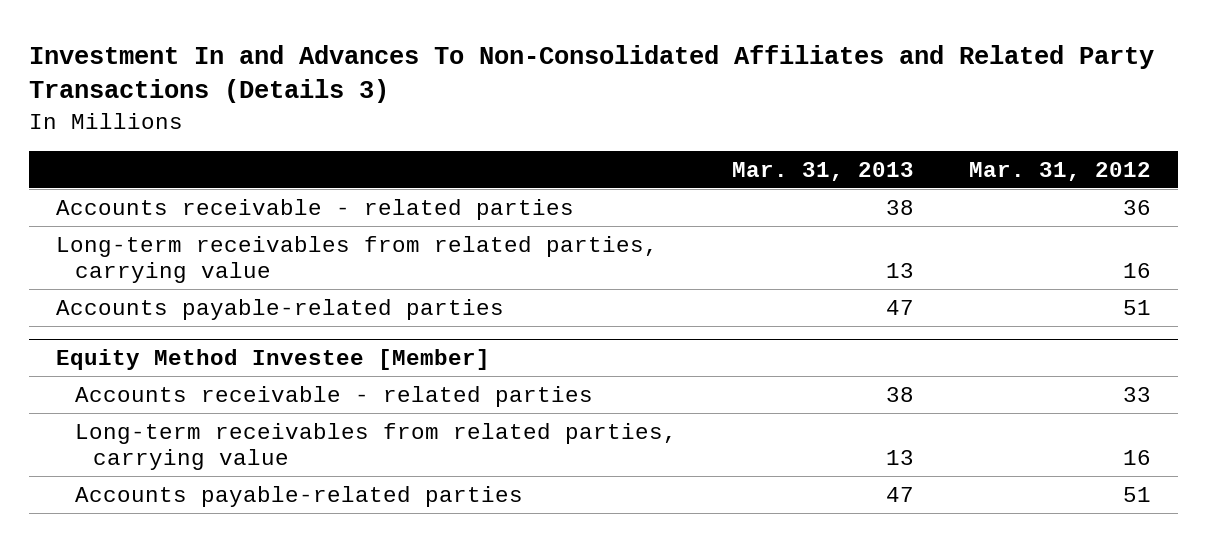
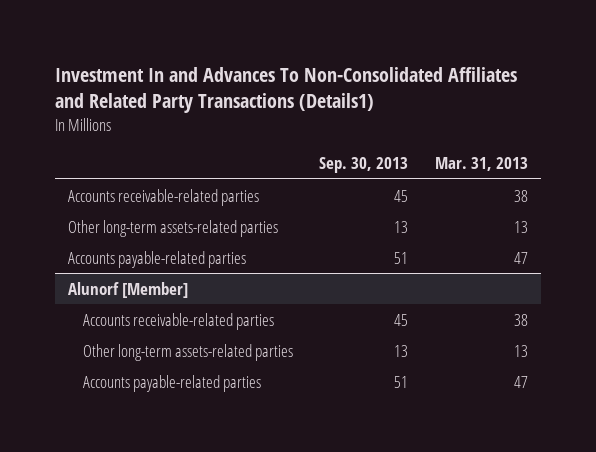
- Investment In and Advances To Non-Consolidated Affiliates and Related Party Transactions (Details 3)
+ Investment In and Advances To Non-Consolidated Affiliates and Related Party Transactions (Details1)
- | Mar. 31, 2013 | Mar. 31, 2012
+ | Sep. 30, 2013 | Mar. 31, 2013
- Accounts receivable - related parties | 38 | 36
- Long-term receivables from related parties, carrying value | 13 | 16
+ Accounts receivable-related parties | 45 | 38
+ Other long-term assets-related parties | 13 | 13
- Equity Method Investee [Member]
- Accounts receivable - related parties | 38 | 33
- Long-term receivables from related parties, carrying value | 13 | 16
+ Alunorf [Member]
+ Accounts receivable-related parties | 45 | 38
+ Other long-term assets-related parties | 13 | 13

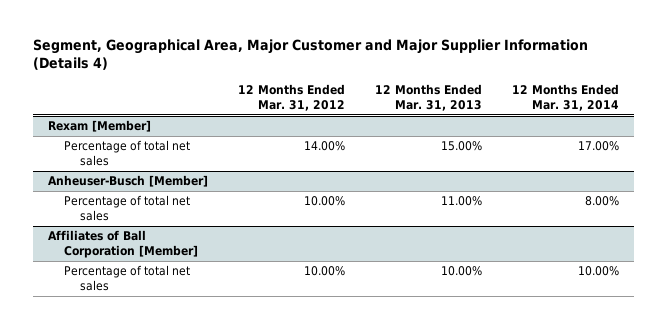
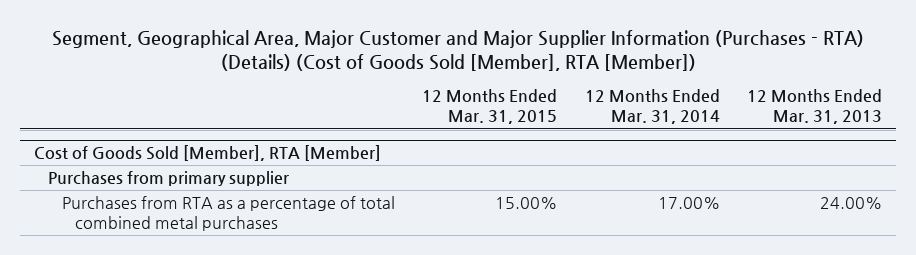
- Segment, Geographical Area, Major Customer and Major Supplier Information (Details 4)
+ Segment, Geographical Area, Major Customer and Major Supplier Information (Purchases - RTA) (Details) (Cost of Goods Sold [Member], RTA [Member])
- | 12 Months Ended Mar. 31, 2012 | 12 Months Ended Mar. 31, 2013 | 12 Months Ended Mar. 31, 2014
+ | 12 Months Ended Mar. 31, 2015 | 12 Months Ended Mar. 31, 2014 | 12 Months Ended Mar. 31, 2013
- Rexam [Member]
- Percentage of total net sales | 14.00% | 15.00% | 17.00%
- Anheuser-Busch [Member]
- Percentage of total net sales | 10.00% | 11.00% | 8.00%
- Affiliates of Ball Corporation [Member]
- Percentage of total net sales | 10.00% | 10.00% | 10.00%
+ Cost of Goods Sold [Member], RTA [Member]
+ Purchases from primary supplier
+ Purchases from RTA as a percentage of total combined metal purchases | 15.00% | 17.00% | 24.00%

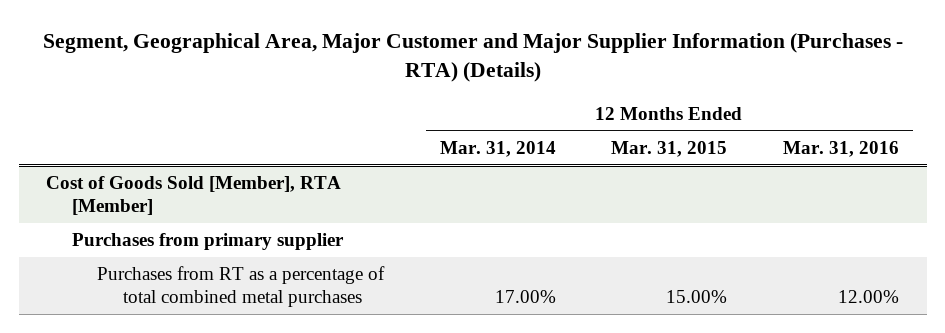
- Segment, Geographical Area, Major Customer and Major Supplier Information (Purchases - RTA) (Details) (Cost of Goods Sold [Member], RTA [Member])
+ Segment, Geographical Area, Major Customer and Major Supplier Information (Purchases - RTA) (Details)
- | 12 Months Ended Mar. 31, 2015 | 12 Months Ended Mar. 31, 2014 | 12 Months Ended Mar. 31, 2013
+ | 12 Months Ended Mar. 31, 2014 | 12 Months Ended Mar. 31, 2015 | 12 Months Ended Mar. 31, 2016
@ Cost of Goods Sold [Member], RTA [Member]
- Purchases from RTA as a percentage of total combined metal purchases | 15.00% | 17.00% | 24.00%
+ Purchases from RT as a percentage of total combined metal purchases | 17.00% | 15.00% | 12.00%

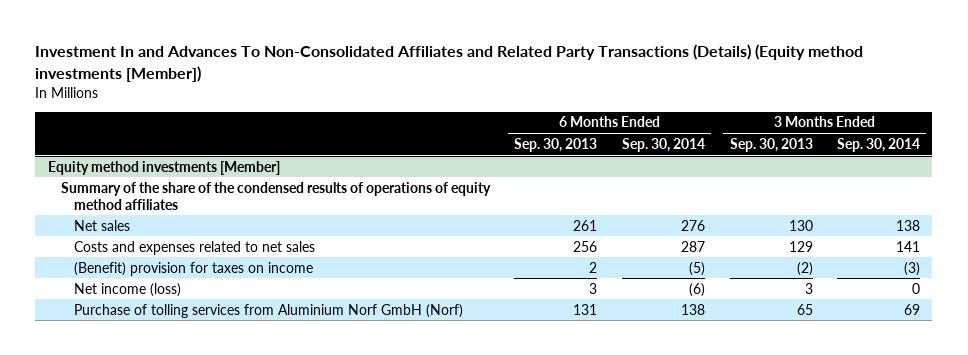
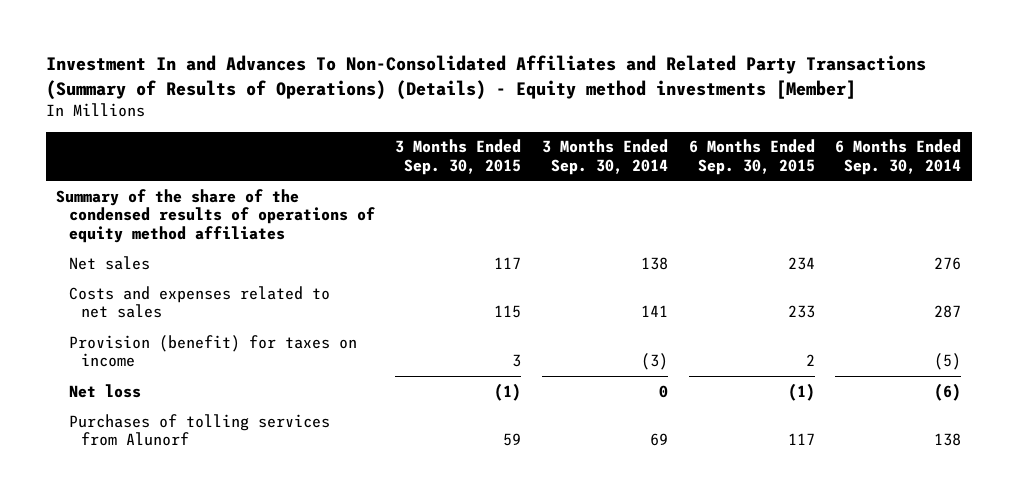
- Investment In and Advances To Non-Consolidated Affiliates and Related Party Transactions (Details) (Equity method investments [Member])
+ Investment In and Advances To Non-Consolidated Affiliates and Related Party Transactions (Summary of Results of Operations) (Details) - Equity method investments [Member]
- | 6 Months Ended Sep. 30, 2013 | 6 Months Ended Sep. 30, 2014 | 3 Months Ended Sep. 30, 2013 | 3 Months Ended Sep. 30, 2014
+ | 3 Months Ended Sep. 30, 2015 | 3 Months Ended Sep. 30, 2014 | 6 Months Ended Sep. 30, 2015 | 6 Months Ended Sep. 30, 2014
- Equity method investments [Member]
- (Benefit) provision for taxes on income | 2 | (5) | (2) | (3)
- Net income (loss) | 3 | (6) | 3 | 0
- Purchase of tolling services from Aluminium Norf GmbH (Norf) | 131 | 138 | 65 | 69
+ Provision (benefit) for taxes on income | 3 | (3) | 2 | (5)
+ Net loss | (1) | 0 | (1) | (6)
+ Purchases of tolling services from Alunorf | 59 | 69 | 117 | 138

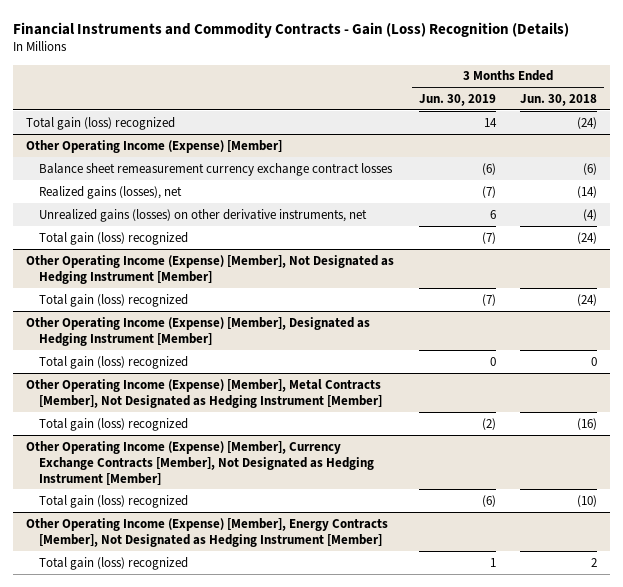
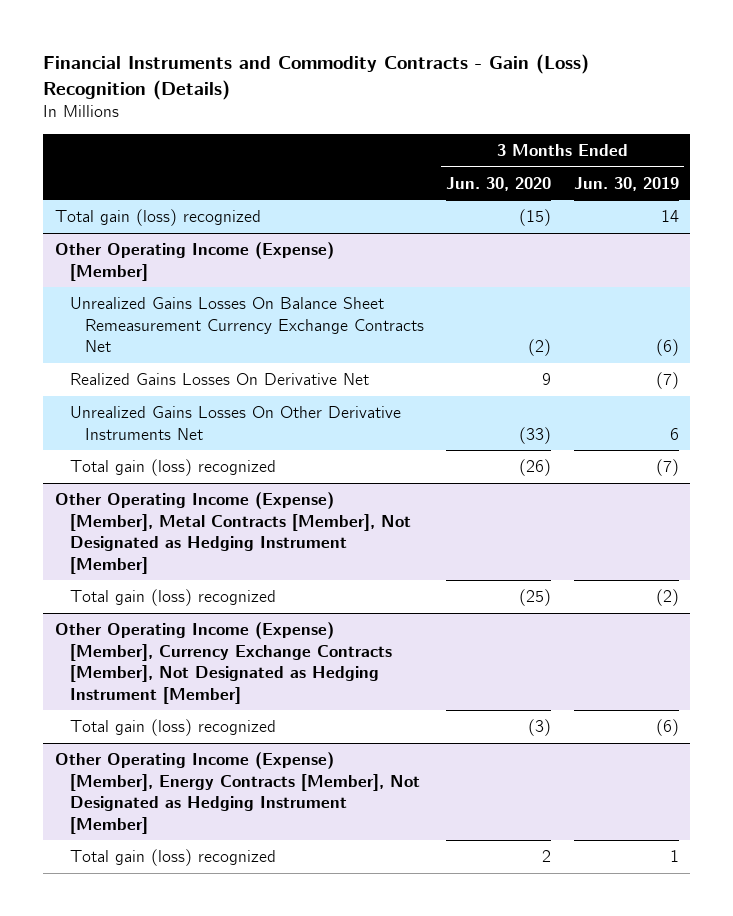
- | 3 Months Ended Jun. 30, 2019 | 3 Months Ended Jun. 30, 2018
+ | 3 Months Ended Jun. 30, 2020 | 3 Months Ended Jun. 30, 2019
@ Other Operating Income (Expense) [Member]
- Balance sheet remeasurement currency exchange contract losses | (6) | (6)
- Realized gains (losses), net | (7) | (14)
- Unrealized gains (losses) on other derivative instruments, net | 6 | (4)
- Total gain (loss) recognized | (7) | (24)
- Other Operating Income (Expense) [Member], Not Designated as Hedging Instrument [Member]
@ Other Operating Income (Expense) [Member]
+ Unrealized Gains Losses On Balance Sheet Remeasurement Currency Exchange Contracts Net | (2) | (6)
+ Realized Gains Losses On Derivative Net | 9 | (7)
+ Unrealized Gains Losses On Other Derivative Instruments Net | (33) | 6
- Other Operating Income (Expense) [Member], Designated as Hedging Instrument [Member]
- Total gain (loss) recognized | 0 | 0

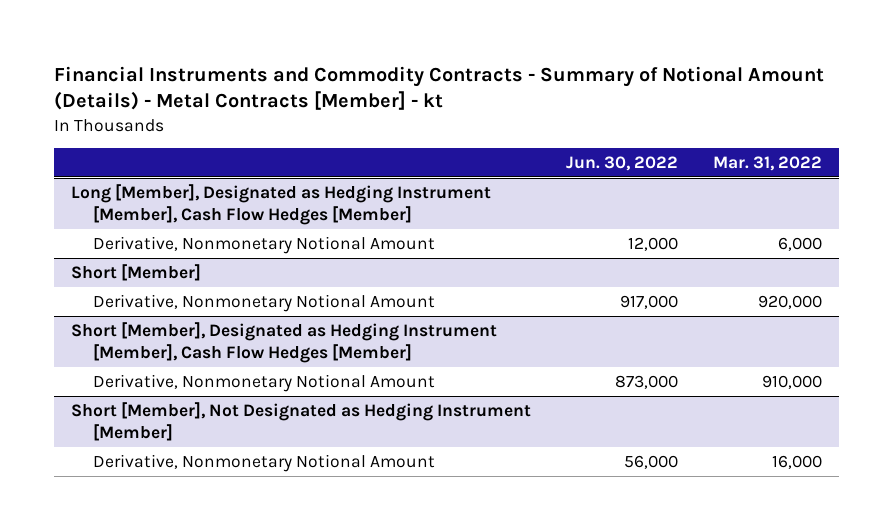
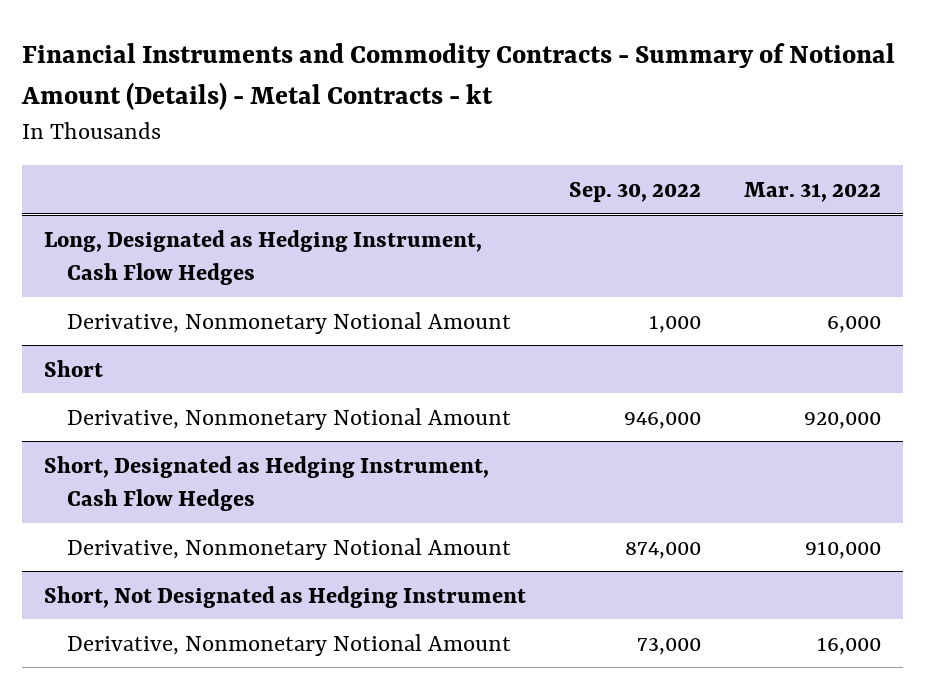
- Financial Instruments and Commodity Contracts - Summary of Notional Amount (Details) - Metal Contracts [Member] - kt
+ Financial Instruments and Commodity Contracts - Summary of Notional Amount (Details) - Metal Contracts - kt
- | Jun. 30, 2022 | Mar. 31, 2022
+ | Sep. 30, 2022 | Mar. 31, 2022
- Long [Member], Designated as Hedging Instrument [Member], Cash Flow Hedges [Member]
+ Long, Designated as Hedging Instrument, Cash Flow Hedges
- Short [Member]
+ Short
- Short [Member], Designated as Hedging Instrument [Member], Cash Flow Hedges [Member]
+ Short, Designated as Hedging Instrument, Cash Flow Hedges
- Short [Member], Not Designated as Hedging Instrument [Member]
+ Short, Not Designated as Hedging Instrument

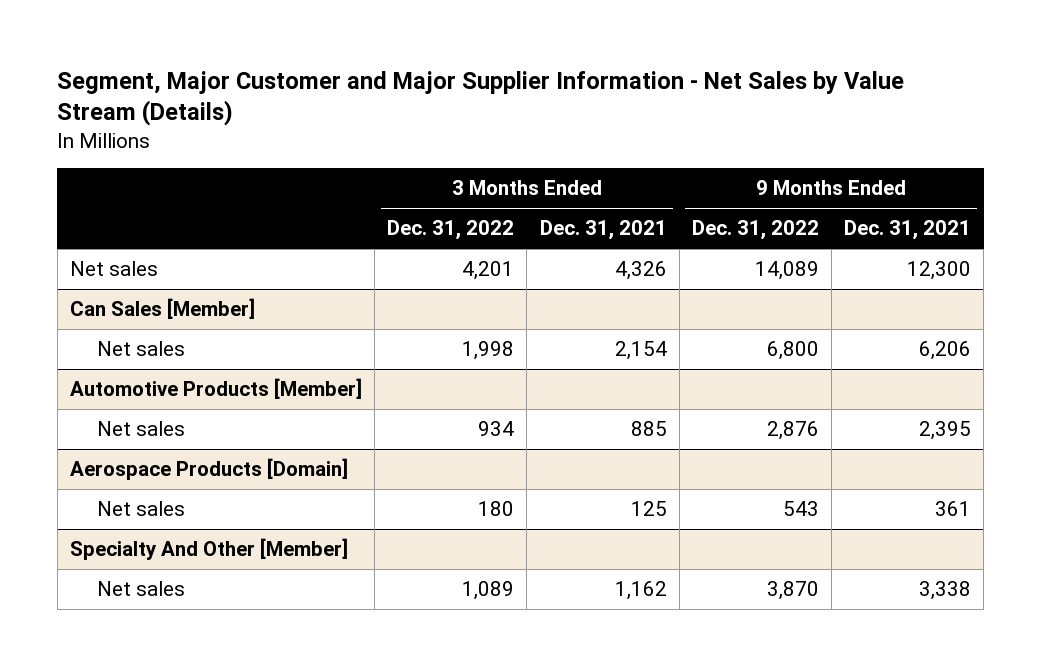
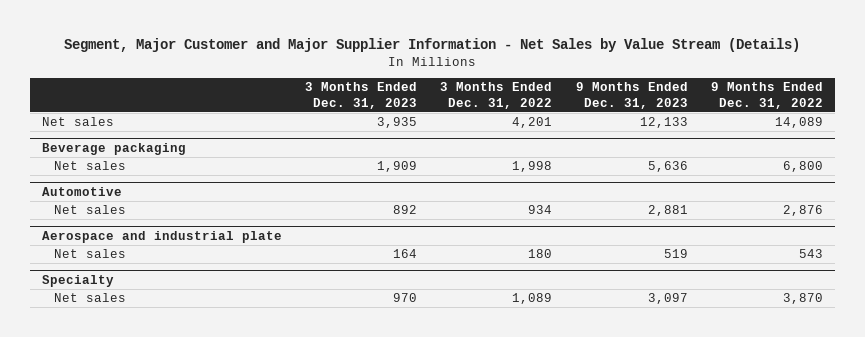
- | 3 Months Ended Dec. 31, 2022 | 3 Months Ended Dec. 31, 2021 | 9 Months Ended Dec. 31, 2022 | 9 Months Ended Dec. 31, 2021
+ | 3 Months Ended Dec. 31, 2023 | 3 Months Ended Dec. 31, 2022 | 9 Months Ended Dec. 31, 2023 | 9 Months Ended Dec. 31, 2022
- Can Sales [Member]
+ Beverage packaging
- Automotive Products [Member]
+ Automotive
- Aerospace Products [Domain]
+ Aerospace and industrial plate
- Specialty And Other [Member]
+ Specialty

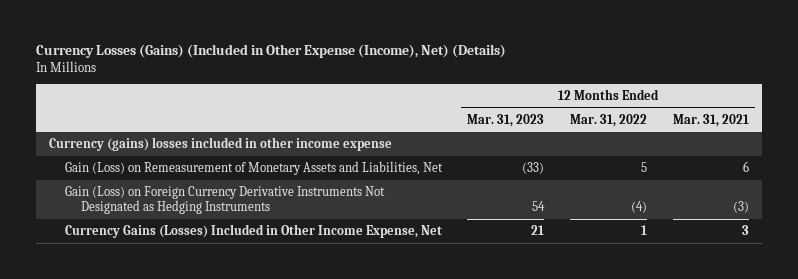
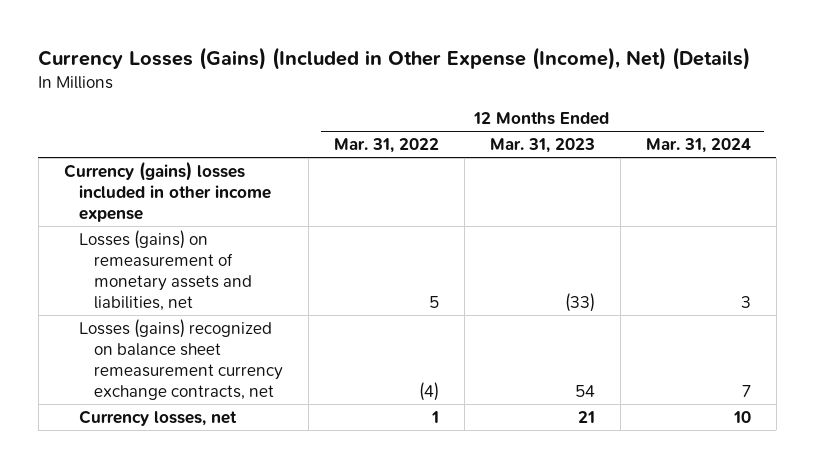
- | 12 Months Ended Mar. 31, 2023 | 12 Months Ended Mar. 31, 2022 | 12 Months Ended Mar. 31, 2021
+ | 12 Months Ended Mar. 31, 2022 | 12 Months Ended Mar. 31, 2023 | 12 Months Ended Mar. 31, 2024
- Gain (Loss) on Remeasurement of Monetary Assets and Liabilities, Net | (33) | 5 | 6
- Gain (Loss) on Foreign Currency Derivative Instruments Not Designated as Hedging Instruments | 54 | (4) | (3)
- Currency Gains (Losses) Included in Other Income Expense, Net | 21 | 1 | 3
+ Losses (gains) on remeasurement of monetary assets and liabilities, net | 5 | (33) | 3
+ Losses (gains) recognized on balance sheet remeasurement currency exchange contracts, net | (4) | 54 | 7
+ Currency losses, net | 1 | 21 | 10

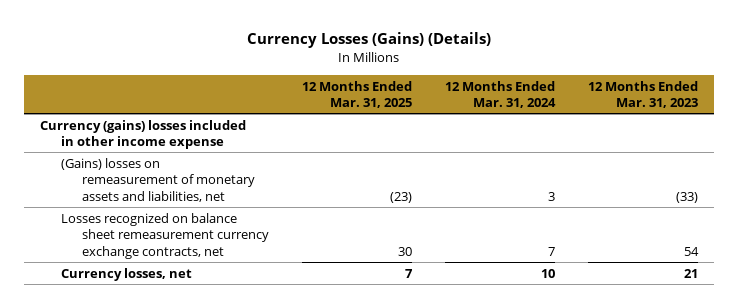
- Currency Losses (Gains) (Included in Other Expense (Income), Net) (Details)
+ Currency Losses (Gains) (Details)
- | 12 Months Ended Mar. 31, 2022 | 12 Months Ended Mar. 31, 2023 | 12 Months Ended Mar. 31, 2024
+ | 12 Months Ended Mar. 31, 2025 | 12 Months Ended Mar. 31, 2024 | 12 Months Ended Mar. 31, 2023
- Losses (gains) on remeasurement of monetary assets and liabilities, net | 5 | (33) | 3
- Losses (gains) recognized on balance sheet remeasurement currency exchange contracts, net | (4) | 54 | 7
+ (Gains) losses on remeasurement of monetary assets and liabilities, net | (23) | 3 | (33)
+ Losses recognized on balance sheet remeasurement currency exchange contracts, net | 30 | 7 | 54

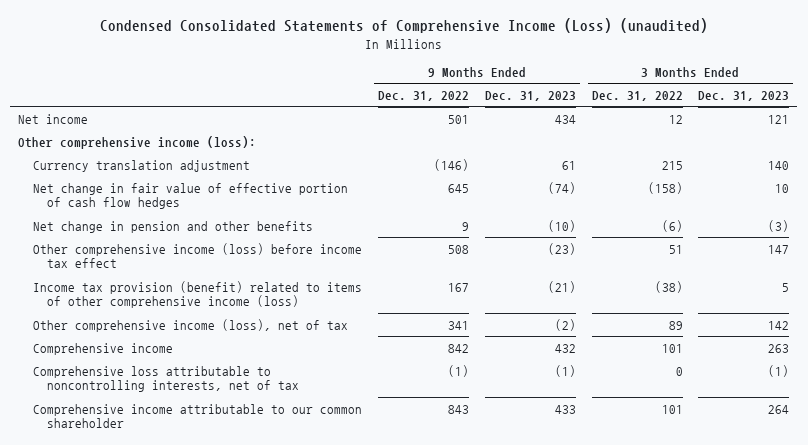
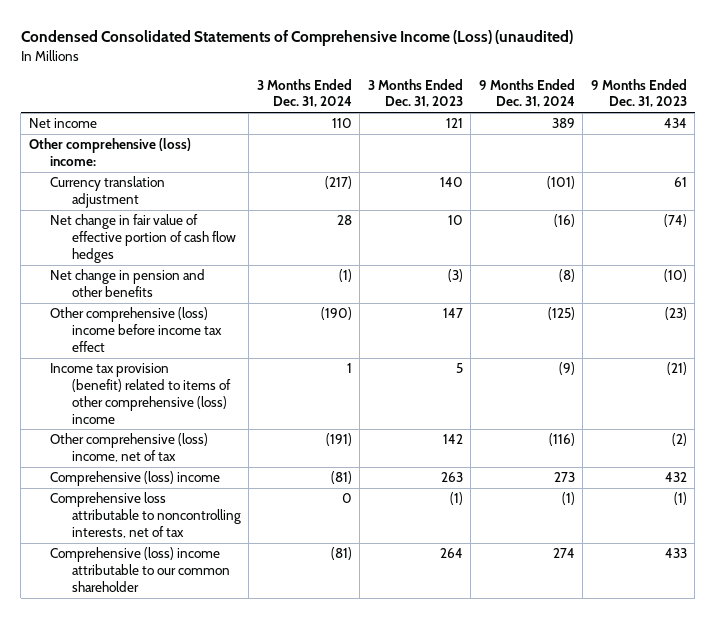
- | 9 Months Ended Dec. 31, 2022 | 9 Months Ended Dec. 31, 2023 | 3 Months Ended Dec. 31, 2022 | 3 Months Ended Dec. 31, 2023
+ | 3 Months Ended Dec. 31, 2024 | 3 Months Ended Dec. 31, 2023 | 9 Months Ended Dec. 31, 2024 | 9 Months Ended Dec. 31, 2023
- Other comprehensive income (loss):
+ Other comprehensive (loss) income:
- Other comprehensive income (loss) before income tax effect | 508 | (23) | 51 | 147
- Income tax provision (benefit) related to items of other comprehensive income (loss) | 167 | (21) | (38) | 5
- Other comprehensive income (loss), net of tax | 341 | (2) | 89 | 142
- Comprehensive income | 842 | 432 | 101 | 263
+ Other comprehensive (loss) income before income tax effect | (190) | 147 | (125) | (23)
+ Income tax provision (benefit) related to items of other comprehensive (loss) income | 1 | 5 | (9) | (21)
+ Other comprehensive (loss) income, net of tax | (191) | 142 | (116) | (2)
+ Comprehensive (loss) income | (81) | 263 | 273 | 432
- Comprehensive income attributable to our common shareholder | 843 | 433 | 101 | 264
+ Comprehensive (loss) income attributable to our common shareholder | (81) | 264 | 274 | 433

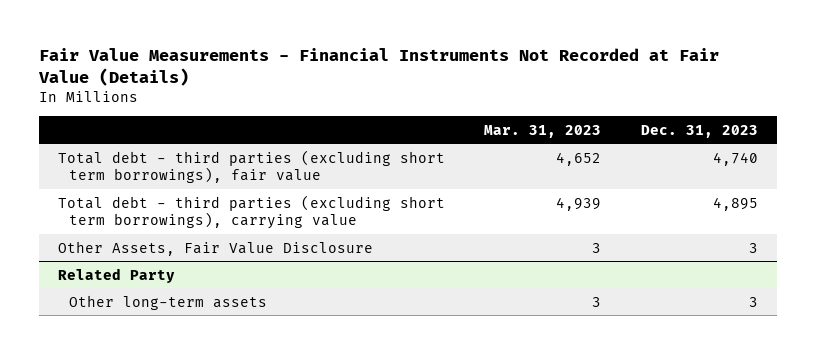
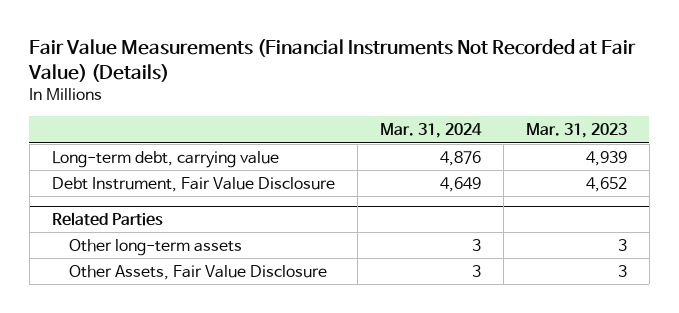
- Fair Value Measurements - Financial Instruments Not Recorded at Fair Value (Details)
+ Fair Value Measurements (Financial Instruments Not Recorded at Fair Value) (Details)
- | Mar. 31, 2023 | Dec. 31, 2023
+ | Mar. 31, 2024 | Mar. 31, 2023
- Total debt - third parties (excluding short term borrowings), fair value | 4,652 | 4,740
- Total debt - third parties (excluding short term borrowings), carrying value | 4,939 | 4,895
- Other Assets, Fair Value Disclosure | 3 | 3
- Related Party
+ Long-term debt, carrying value | 4,876 | 4,939
+ Debt Instrument, Fair Value Disclosure | 4,649 | 4,652
+ Related Parties
+ Other Assets, Fair Value Disclosure | 3 | 3

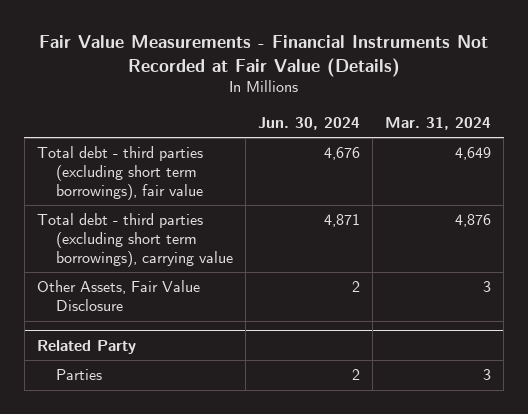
- Fair Value Measurements (Financial Instruments Not Recorded at Fair Value) (Details)
+ Fair Value Measurements - Financial Instruments Not Recorded at Fair Value (Details)
- | Mar. 31, 2024 | Mar. 31, 2023
+ | Jun. 30, 2024 | Mar. 31, 2024
- Long-term debt, carrying value | 4,876 | 4,939
- Debt Instrument, Fair Value Disclosure | 4,649 | 4,652
- Related Parties
- Other long-term assets | 3 | 3
+ Total debt - third parties (excluding short term borrowings), fair value | 4,676 | 4,649
+ Total debt - third parties (excluding short term borrowings), carrying value | 4,871 | 4,876
+ Related Party
+ Parties | 2 | 3

